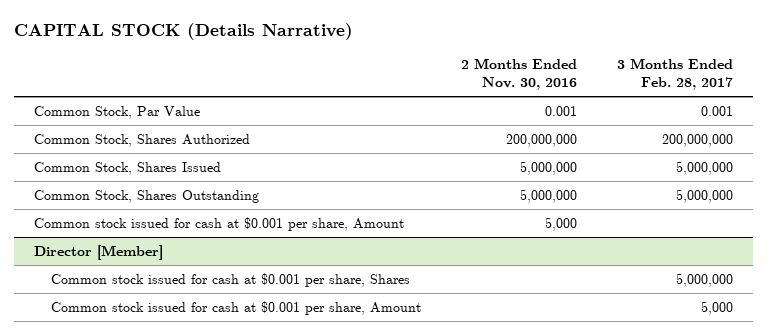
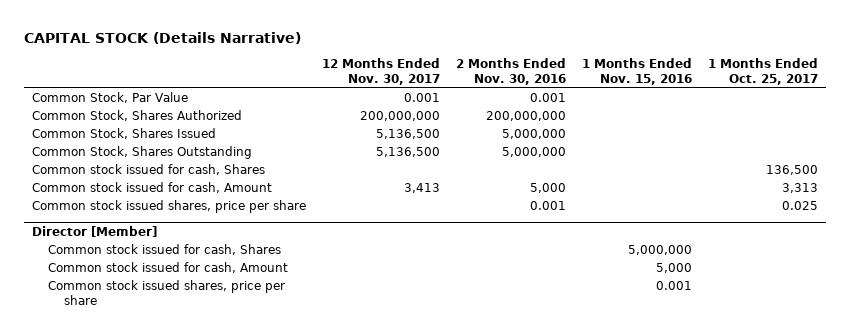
- | 2 Months Ended Nov. 30, 2016 | 3 Months Ended Feb. 28, 2017
+ | 12 Months Ended Nov. 30, 2017 | 2 Months Ended Nov. 30, 2016 | 1 Months Ended Nov. 15, 2016 | 1 Months Ended Oct. 25, 2017
- Common stock issued for cash at $0.001 per share, Amount | 5,000 |
+ Common stock issued for cash, Shares | | | | 136,500
+ Common stock issued for cash, Amount | 3,413 | 5,000 | | 3,313
+ Common stock issued shares, price per share | | 0.001 | | 0.025
@ Director [Member]
- Common stock issued for cash at $0.001 per share, Shares | | 5,000,000
- Common stock issued for cash at $0.001 per share, Amount | | 5,000
+ Common stock issued for cash, Shares | | | 5,000,000 |
+ Common stock issued for cash, Amount | | | 5,000 |
+ Common stock issued shares, price per share | | | 0.001 |

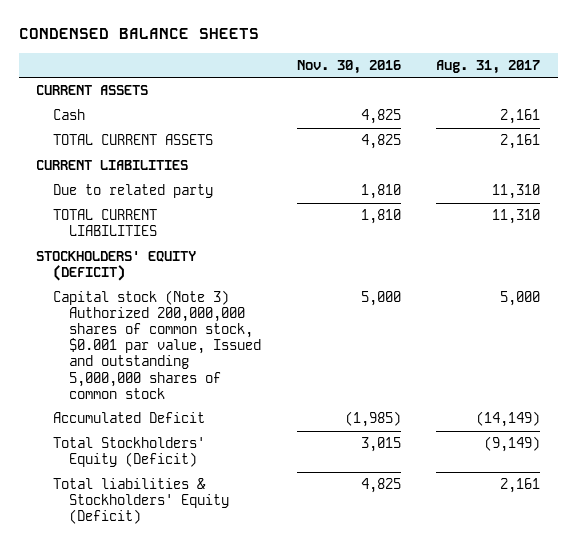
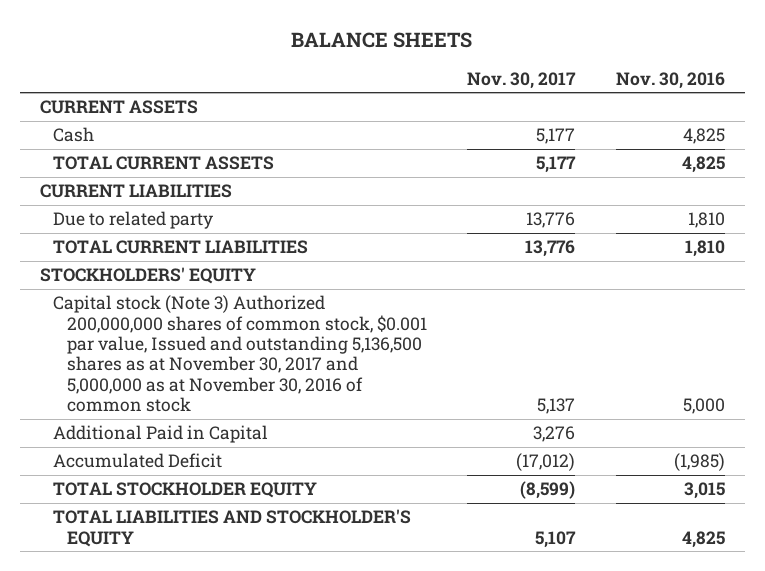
- CONDENSED BALANCE SHEETS
+ BALANCE SHEETS
- | Nov. 30, 2016 | Aug. 31, 2017
+ | Nov. 30, 2017 | Nov. 30, 2016
- STOCKHOLDERS' EQUITY (DEFICIT)
- Capital stock (Note 3) Authorized 200,000,000 shares of common stock, $0.001 par value, Issued and outstanding 5,000,000 shares of common stock | 5,000 | 5,000
+ STOCKHOLDERS' EQUITY
+ Capital stock (Note 3) Authorized 200,000,000 shares of common stock, $0.001 par value, Issued and outstanding 5,136,500 shares as at November 30, 2017 and 5,000,000 as at November 30, 2016 of common stock | 5,137 | 5,000
+ Additional Paid in Capital | 3,276 |
- Total Stockholders' Equity (Deficit) | 3,015 | (9,149)
- Total liabilities & Stockholders' Equity (Deficit) | 4,825 | 2,161
+ TOTAL STOCKHOLDER EQUITY | (8,599) | 3,015
+ TOTAL LIABILITIES AND STOCKHOLDER'S EQUITY | 5,107 | 4,825

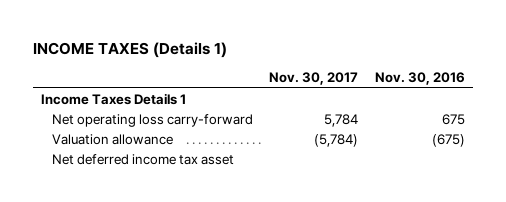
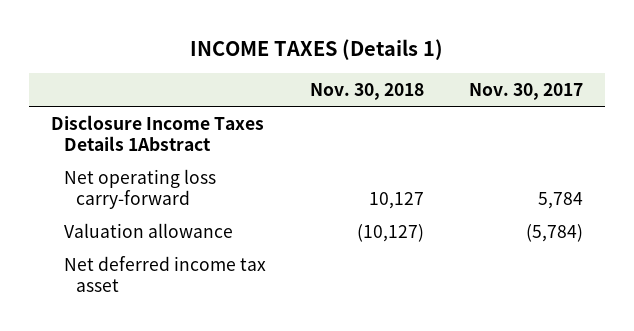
- | Nov. 30, 2017 | Nov. 30, 2016
+ | Nov. 30, 2018 | Nov. 30, 2017
- Income Taxes Details 1
+ Disclosure Income Taxes Details 1Abstract

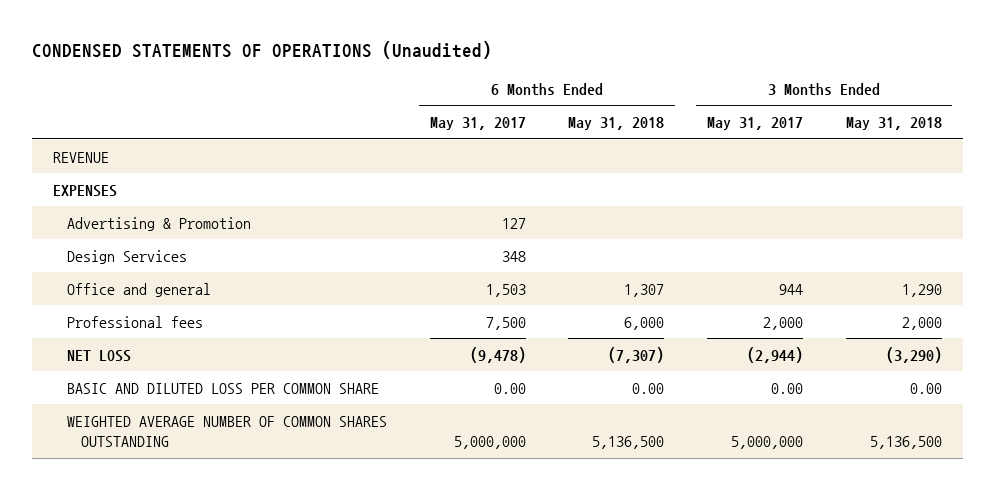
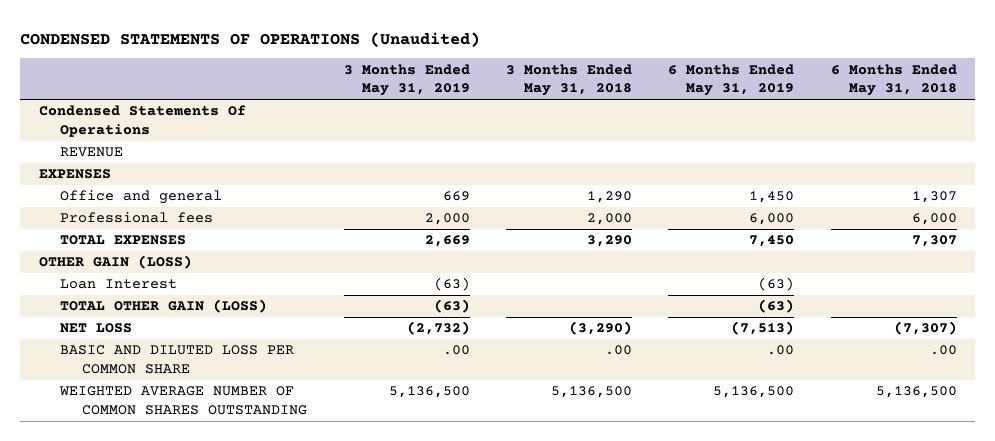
- | 6 Months Ended May 31, 2017 | 6 Months Ended May 31, 2018 | 3 Months Ended May 31, 2017 | 3 Months Ended May 31, 2018
+ | 3 Months Ended May 31, 2019 | 3 Months Ended May 31, 2018 | 6 Months Ended May 31, 2019 | 6 Months Ended May 31, 2018
+ Condensed Statements Of Operations
- Advertising & Promotion | 127 | | |
- Design Services | 348 | | |
+ TOTAL EXPENSES | 2,669 | 3,290 | 7,450 | 7,307
+ OTHER GAIN (LOSS)
+ Loan Interest | (63) | | (63) |
+ TOTAL OTHER GAIN (LOSS) | (63) | | (63) |
- BASIC AND DILUTED LOSS PER COMMON SHARE | 0.00 | 0.00 | 0.00 | 0.00
+ BASIC AND DILUTED LOSS PER COMMON SHARE | .00 | .00 | .00 | .00

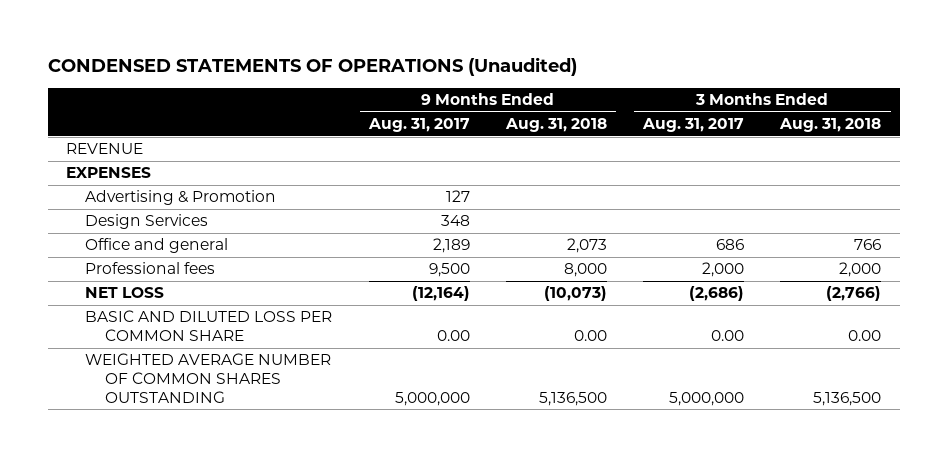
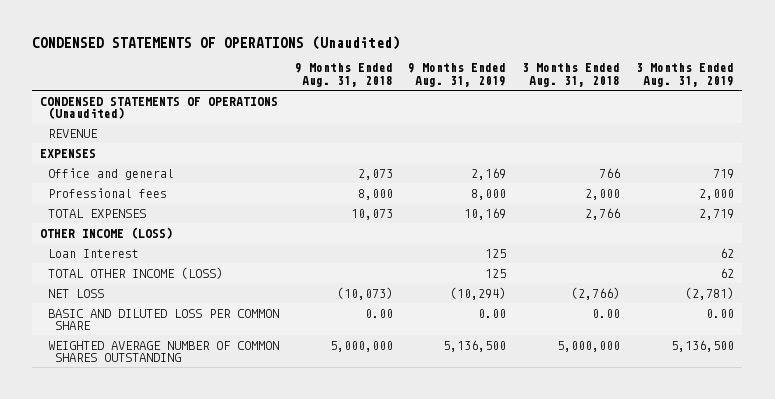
- | 9 Months Ended Aug. 31, 2017 | 9 Months Ended Aug. 31, 2018 | 3 Months Ended Aug. 31, 2017 | 3 Months Ended Aug. 31, 2018
+ | 9 Months Ended Aug. 31, 2018 | 9 Months Ended Aug. 31, 2019 | 3 Months Ended Aug. 31, 2018 | 3 Months Ended Aug. 31, 2019
+ CONDENSED STATEMENTS OF OPERATIONS (Unaudited)
- Advertising & Promotion | 127 | | |
- Design Services | 348 | | |
+ TOTAL EXPENSES | 10,073 | 10,169 | 2,766 | 2,719
+ OTHER INCOME (LOSS)
+ Loan Interest | | 125 | | 62
+ TOTAL OTHER INCOME (LOSS) | | 125 | | 62
- WEIGHTED AVERAGE NUMBER OF COMMON SHARES OUTSTANDING | 5,000,000 | 5,136,500 | 5,000,000 | 5,136,500
+ WEIGHTED AVERAGE NUMBER OF COMMON SHARES OUTSTANDING | 5,000,000 | 5,136,500 | 5,000,000 | 5,136,500

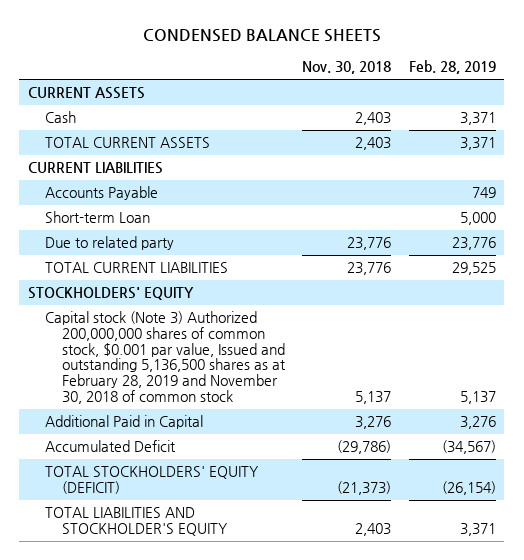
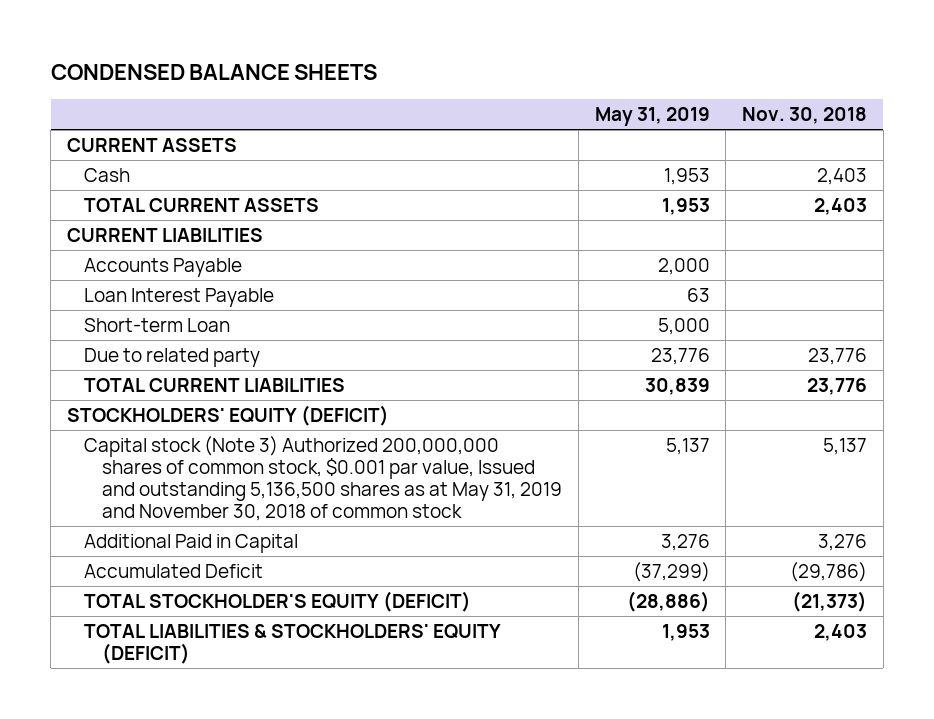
- | Nov. 30, 2018 | Feb. 28, 2019
+ | May 31, 2019 | Nov. 30, 2018
+ Loan Interest Payable | 63 |
- STOCKHOLDERS' EQUITY
- Capital stock (Note 3) Authorized 200,000,000 shares of common stock, $0.001 par value, Issued and outstanding 5,136,500 shares as at February 28, 2019 and November 30, 2018 of common stock | 5,137 | 5,137
+ STOCKHOLDERS' EQUITY (DEFICIT)
+ Capital stock (Note 3) Authorized 200,000,000 shares of common stock, $0.001 par value, Issued and outstanding 5,136,500 shares as at May 31, 2019 and November 30, 2018 of common stock | 5,137 | 5,137
- TOTAL STOCKHOLDERS' EQUITY (DEFICIT) | (21,373) | (26,154)
- TOTAL LIABILITIES AND STOCKHOLDER'S EQUITY | 2,403 | 3,371
+ TOTAL STOCKHOLDER'S EQUITY (DEFICIT) | (28,886) | (21,373)
+ TOTAL LIABILITIES & STOCKHOLDERS' EQUITY (DEFICIT) | 1,953 | 2,403

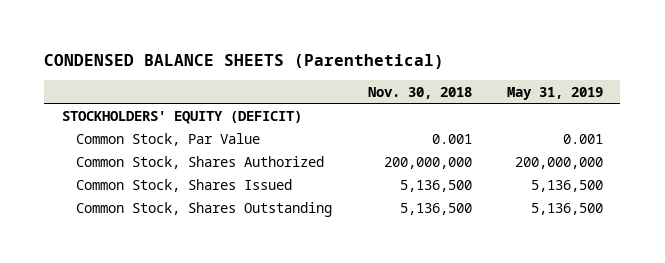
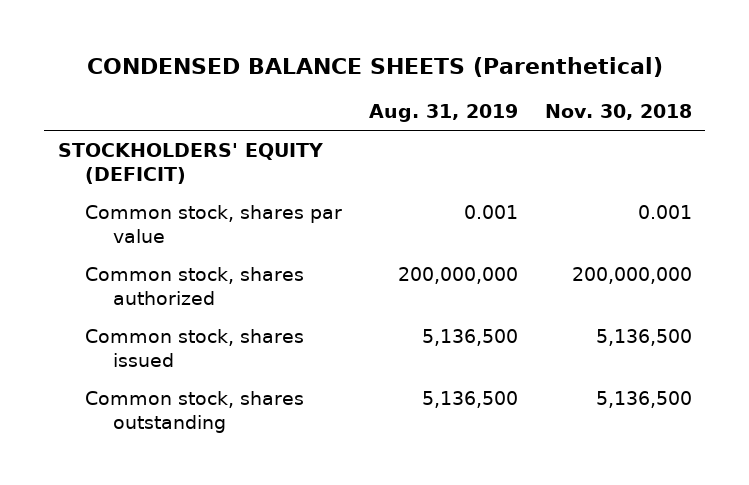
- | Nov. 30, 2018 | May 31, 2019
+ | Aug. 31, 2019 | Nov. 30, 2018
- Common Stock, Par Value | 0.001 | 0.001
- Common Stock, Shares Authorized | 200,000,000 | 200,000,000
- Common Stock, Shares Issued | 5,136,500 | 5,136,500
- Common Stock, Shares Outstanding | 5,136,500 | 5,136,500
+ Common stock, shares par value | 0.001 | 0.001
+ Common stock, shares authorized | 200,000,000 | 200,000,000
+ Common stock, shares issued | 5,136,500 | 5,136,500
+ Common stock, shares outstanding | 5,136,500 | 5,136,500

